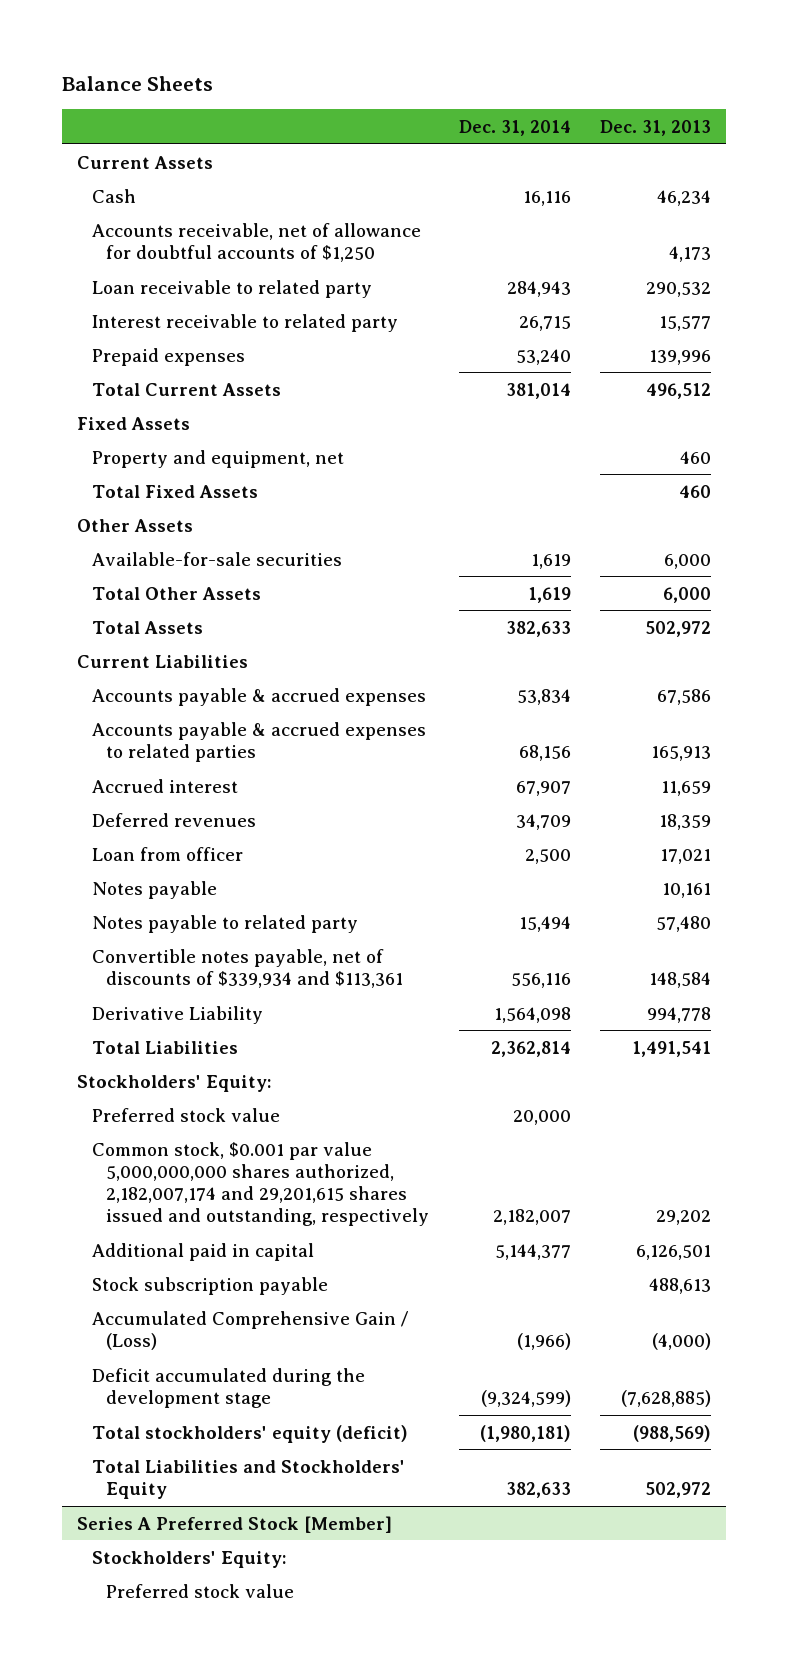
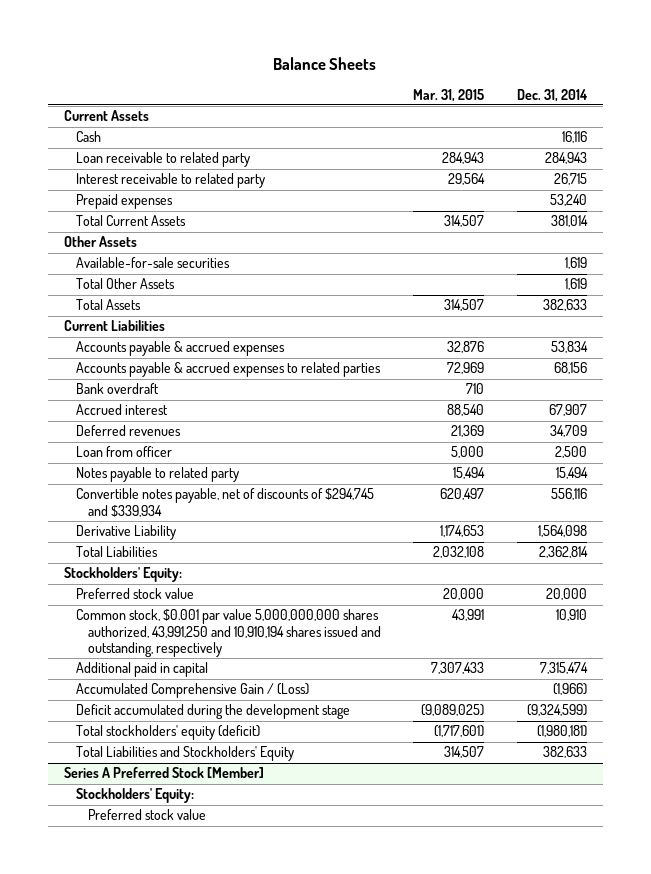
- | Dec. 31, 2014 | Dec. 31, 2013
+ | Mar. 31, 2015 | Dec. 31, 2014
- Accounts receivable, net of allowance for doubtful accounts of $1,250 | | 4,173
- Fixed Assets
- Property and equipment, net | | 460
- Total Fixed Assets | | 460
+ Bank overdraft | 710 |
- Notes payable | | 10,161
- Convertible notes payable, net of discounts of $339,934 and $113,361 | 556,116 | 148,584
+ Convertible notes payable, net of discounts of $294,745 and $339,934 | 620,497 | 556,116
- Common stock, $0.001 par value 5,000,000,000 shares authorized, 2,182,007,174 and 29,201,615 shares issued and outstanding, respectively | 2,182,007 | 29,202
- Additional paid in capital | 5,144,377 | 6,126,501
- Stock subscription payable | | 488,613
+ Common stock, $0.001 par value 5,000,000,000 shares authorized, 43,991,250 and 10,910,194 shares issued and outstanding, respectively | 43,991 | 10,910
+ Additional paid in capital | 7,307,433 | 7,315,474

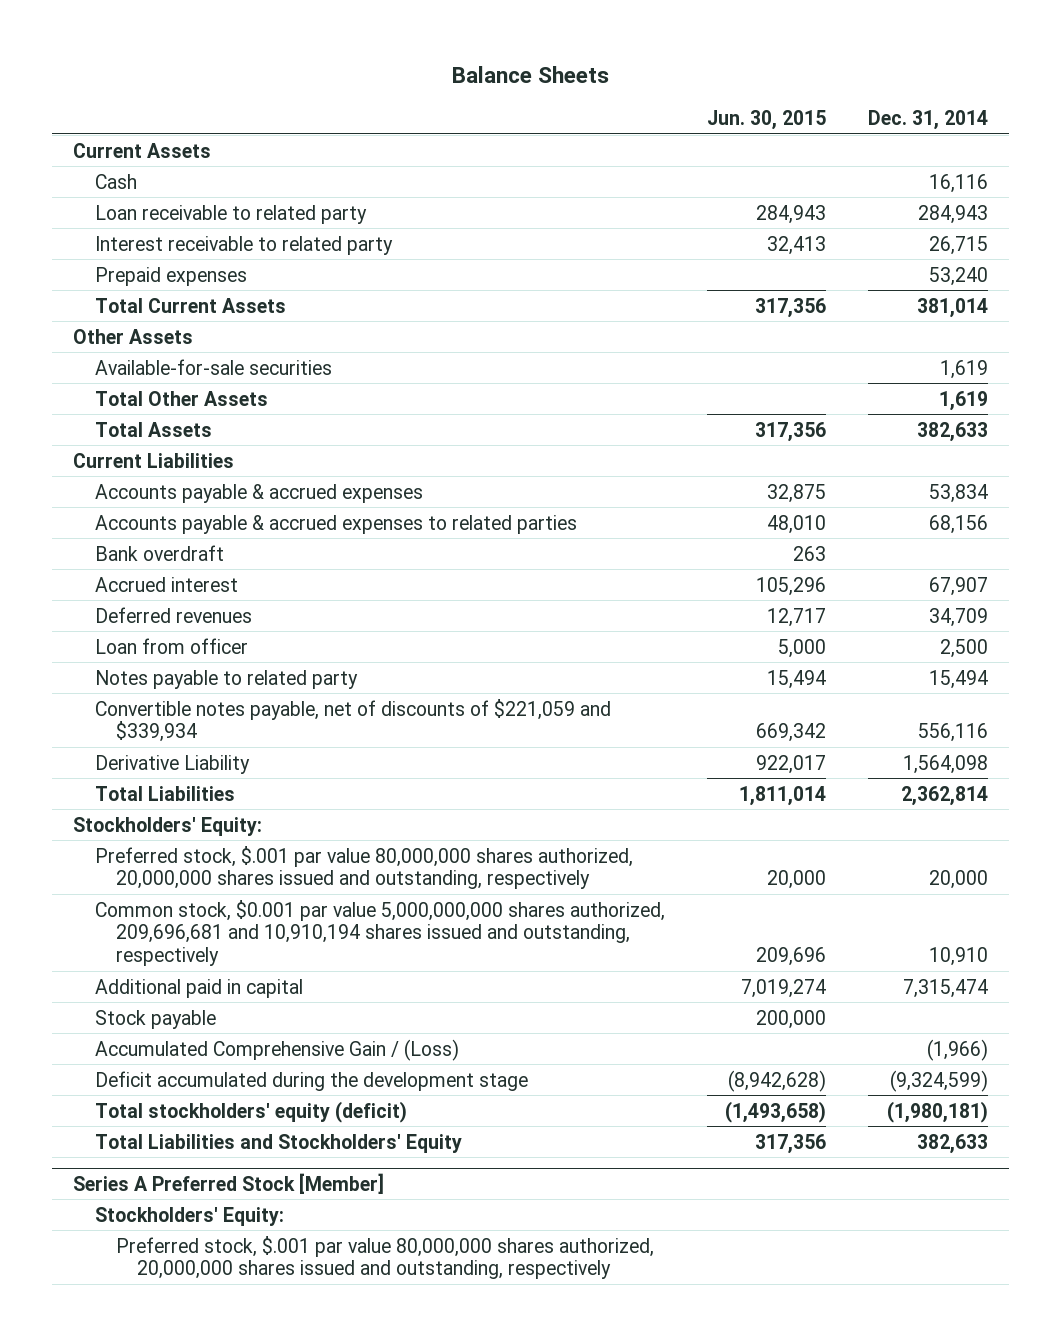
- | Mar. 31, 2015 | Dec. 31, 2014
+ | Jun. 30, 2015 | Dec. 31, 2014
- Convertible notes payable, net of discounts of $294,745 and $339,934 | 620,497 | 556,116
+ Convertible notes payable, net of discounts of $221,059 and $339,934 | 669,342 | 556,116
- Preferred stock value | 20,000 | 20,000
- Common stock, $0.001 par value 5,000,000,000 shares authorized, 43,991,250 and 10,910,194 shares issued and outstanding, respectively | 43,991 | 10,910
+ Preferred stock, $.001 par value 80,000,000 shares authorized, 20,000,000 shares issued and outstanding, respectively | 20,000 | 20,000
+ Common stock, $0.001 par value 5,000,000,000 shares authorized, 209,696,681 and 10,910,194 shares issued and outstanding, respectively | 209,696 | 10,910
+ Stock payable | 200,000 |
@ Series A Preferred Stock [Member]
- Preferred stock value
+ Preferred stock, $.001 par value 80,000,000 shares authorized, 20,000,000 shares issued and outstanding, respectively

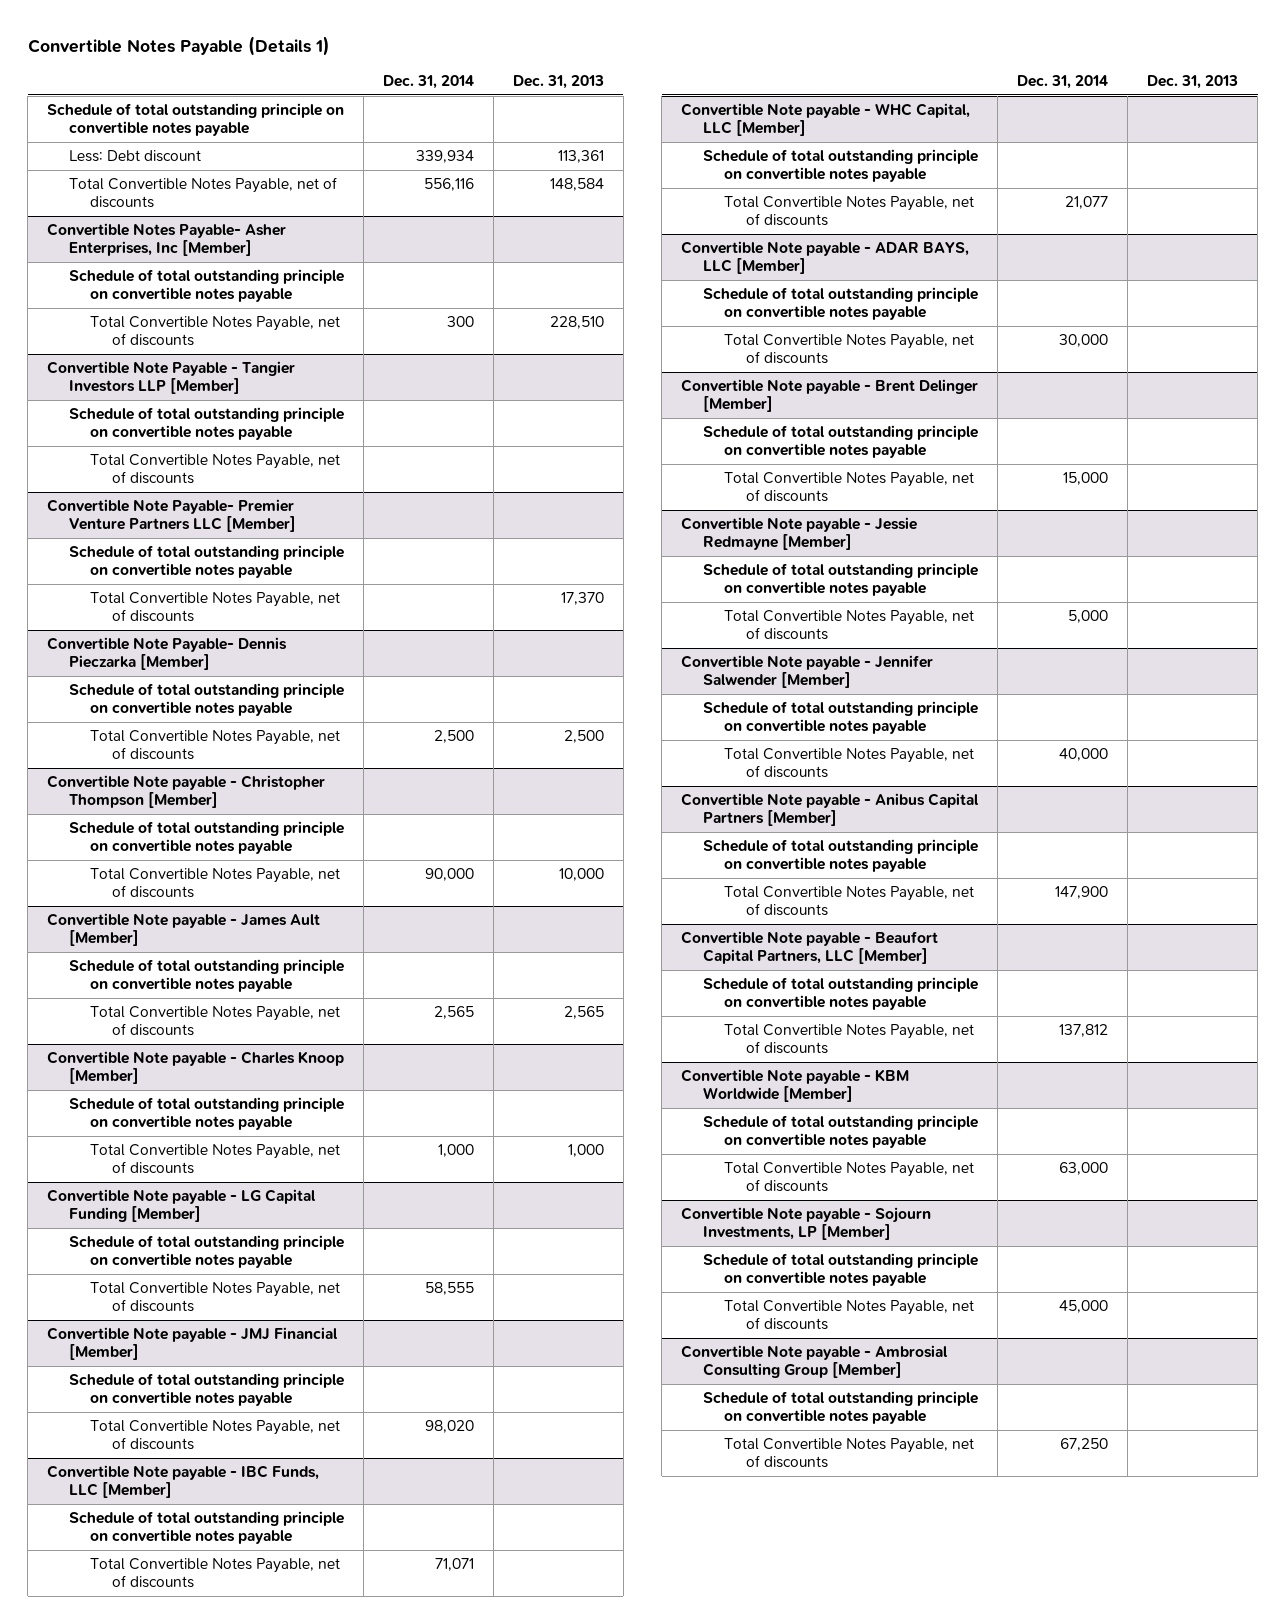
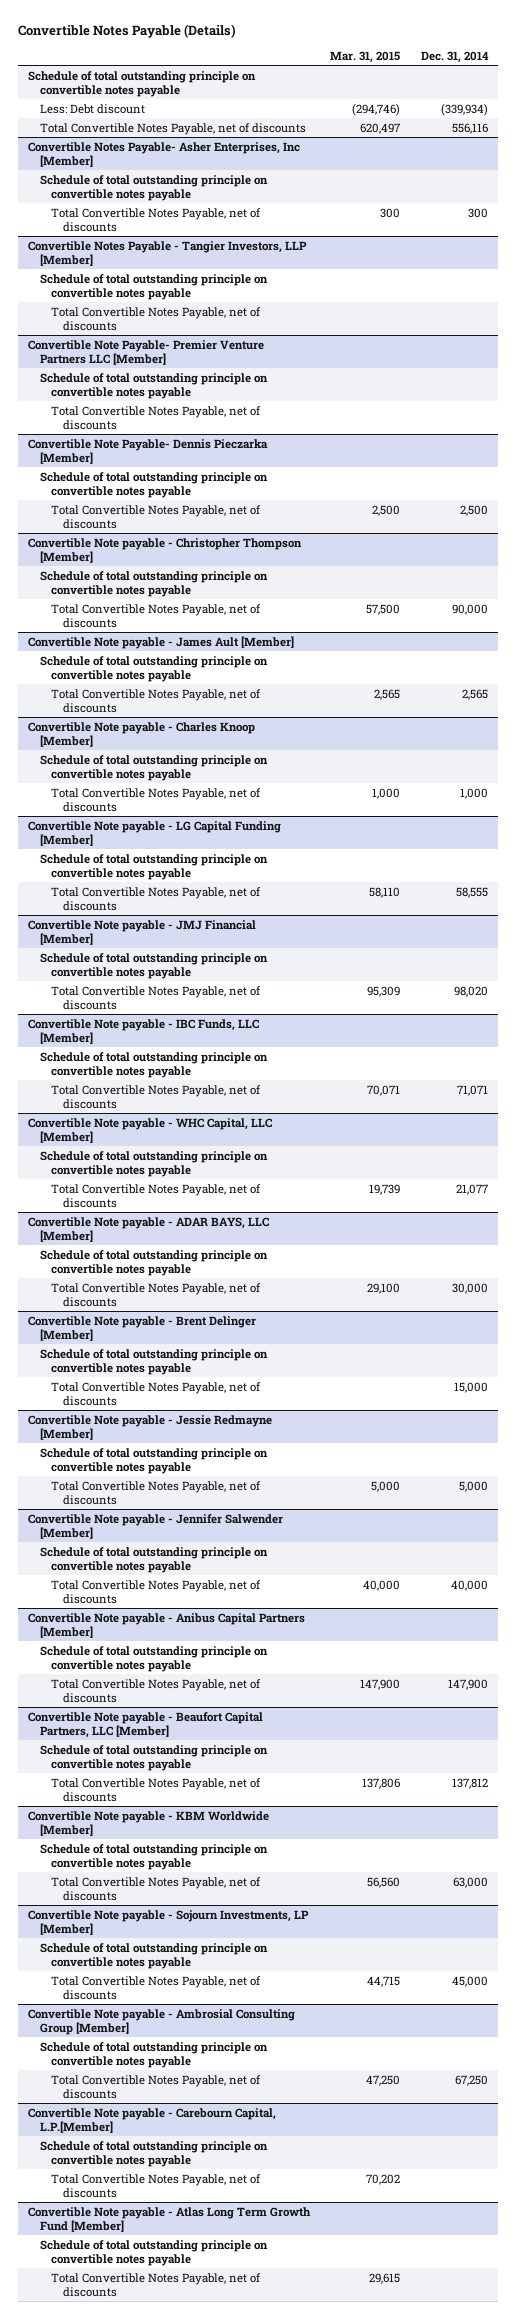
- Convertible Notes Payable (Details 1)
+ Convertible Notes Payable (Details)
- | Dec. 31, 2014 | Dec. 31, 2013
+ | Mar. 31, 2015 | Dec. 31, 2014
- Less: Debt discount | 339,934 | 113,361
+ Less: Debt discount | (294,746) | (339,934)
- Convertible Note Payable - Tangier Investors LLP [Member]
+ Convertible Notes Payable - Tangier Investors, LLP [Member]
+ Convertible Note payable - Carebourn Capital, L.P.[Member]
+ Schedule of total outstanding principle on convertible notes payable
+ Total Convertible Notes Payable, net of discounts | 70,202 |
+ Convertible Note payable - Atlas Long Term Growth Fund [Member]
+ Schedule of total outstanding principle on convertible notes payable
+ Total Convertible Notes Payable, net of discounts | 29,615 |

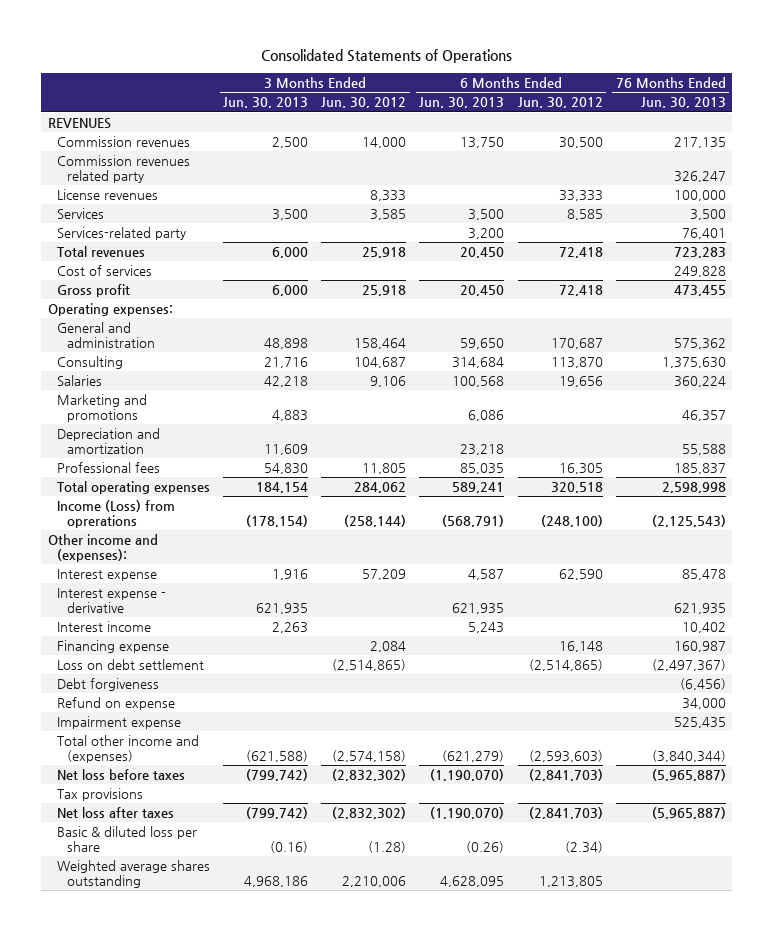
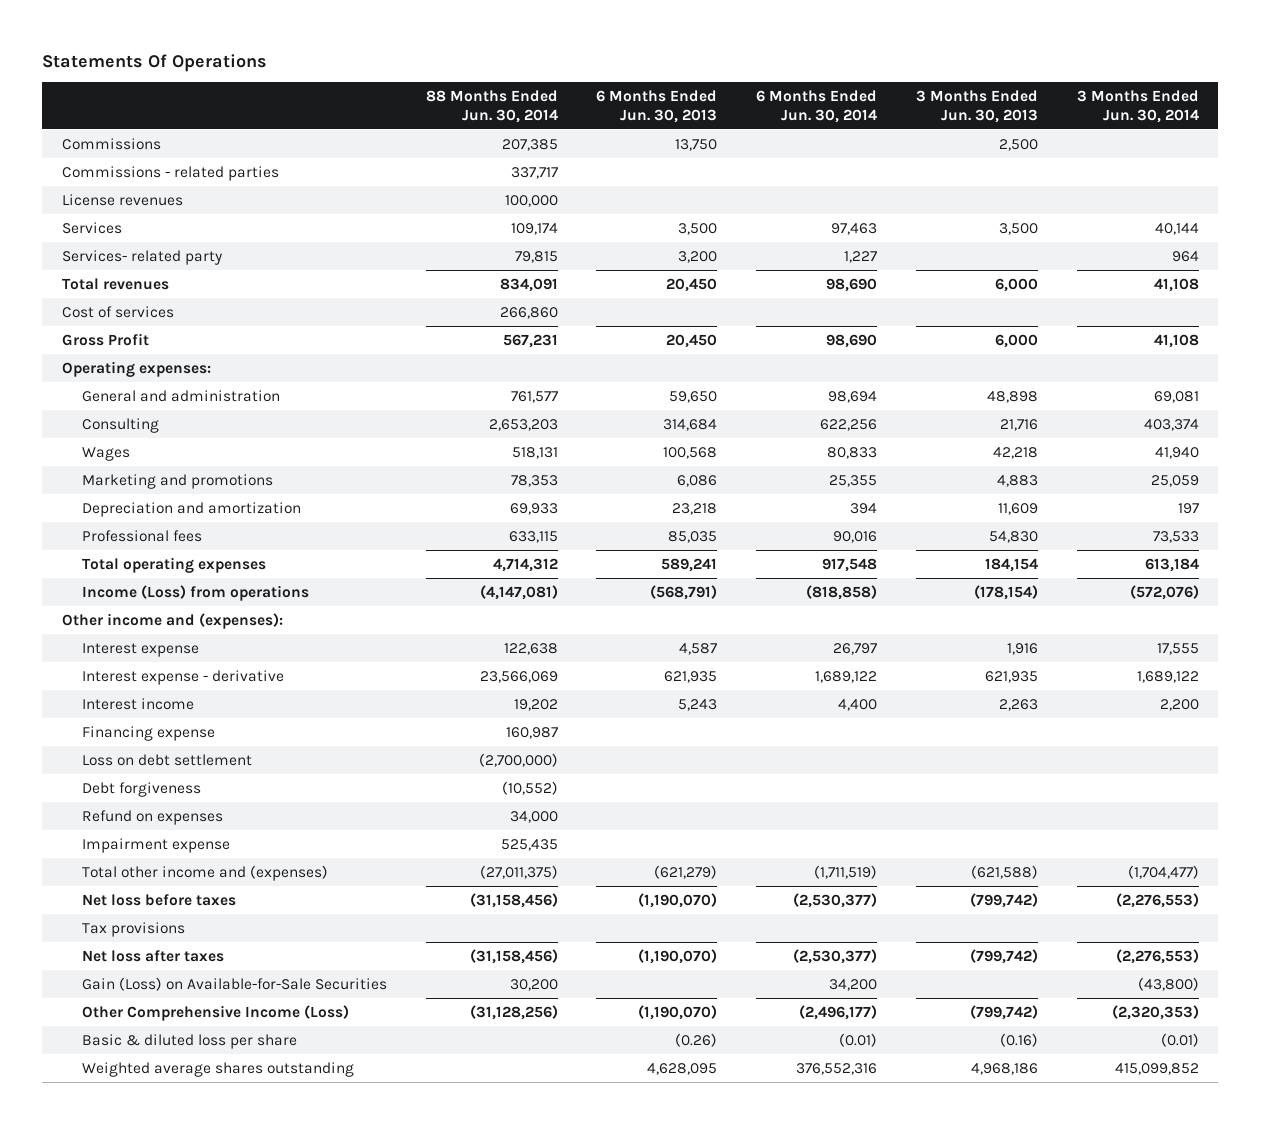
- Consolidated Statements of Operations
+ Statements Of Operations
- | 3 Months Ended Jun. 30, 2013 | 3 Months Ended Jun. 30, 2012 | 6 Months Ended Jun. 30, 2013 | 6 Months Ended Jun. 30, 2012 | 76 Months Ended Jun. 30, 2013
+ | 88 Months Ended Jun. 30, 2014 | 6 Months Ended Jun. 30, 2013 | 6 Months Ended Jun. 30, 2014 | 3 Months Ended Jun. 30, 2013 | 3 Months Ended Jun. 30, 2014
- REVENUES
- Commission revenues | 2,500 | 14,000 | 13,750 | 30,500 | 217,135
- Commission revenues related party | | | | | 326,247
+ Commissions | 207,385 | 13,750 | | 2,500 |
+ Commissions - related parties | 337,717 | | | |
- Services-related party | | | 3,200 | | 76,401
+ Services- related party | 79,815 | 3,200 | 1,227 | | 964
- Gross profit | 6,000 | 25,918 | 20,450 | 72,418 | 473,455
+ Gross Profit | 567,231 | 20,450 | 98,690 | 6,000 | 41,108
- Salaries | 42,218 | 9,106 | 100,568 | 19,656 | 360,224
+ Wages | 518,131 | 100,568 | 80,833 | 42,218 | 41,940
- Income (Loss) from oprerations | (178,154) | (258,144) | (568,791) | (248,100) | (2,125,543)
+ Income (Loss) from operations | (4,147,081) | (568,791) | (818,858) | (178,154) | (572,076)
- Refund on expense | | | | | 34,000
+ Refund on expenses | 34,000 | | | |
+ Gain (Loss) on Available-for-Sale Securities | 30,200 | | 34,200 | | (43,800)
+ Other Comprehensive Income (Loss) | (31,128,256) | (1,190,070) | (2,496,177) | (799,742) | (2,320,353)

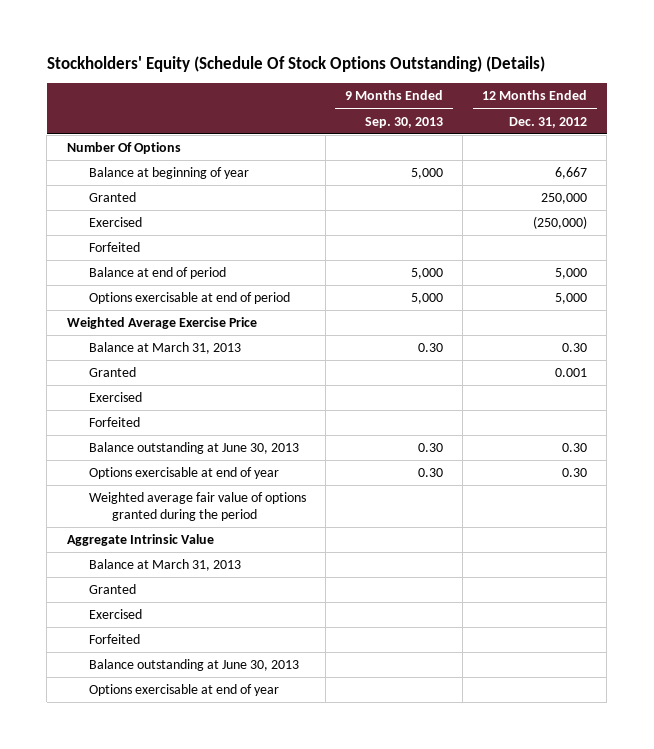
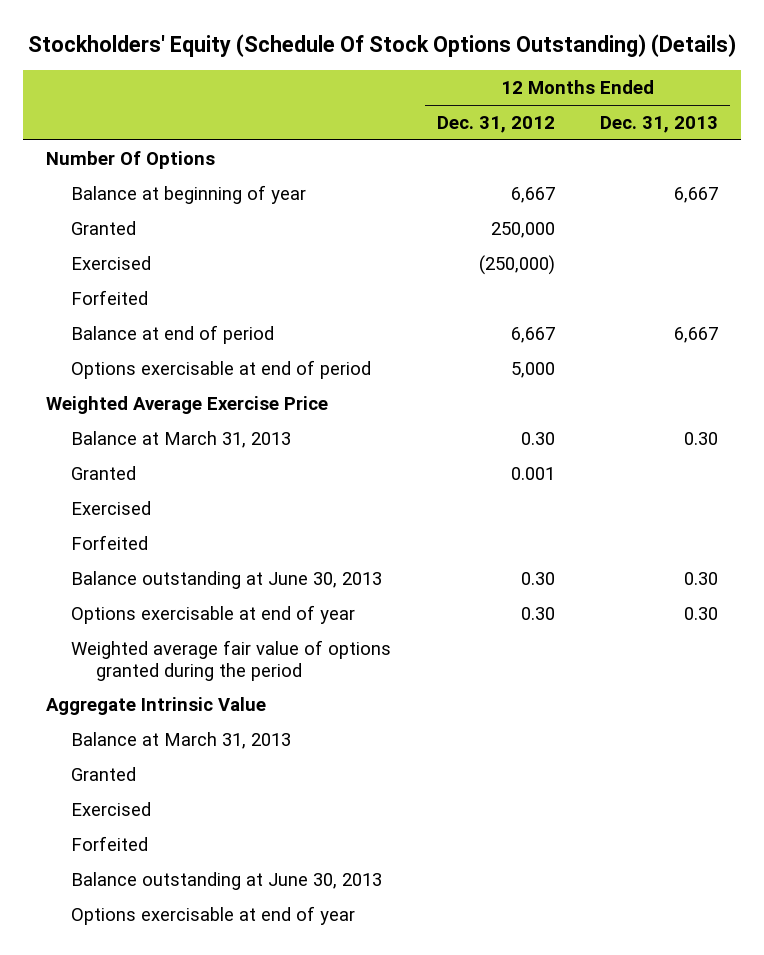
- | 9 Months Ended Sep. 30, 2013 | 12 Months Ended Dec. 31, 2012
+ | 12 Months Ended Dec. 31, 2012 | 12 Months Ended Dec. 31, 2013
- Balance at end of period | 5,000 | 5,000
+ Balance at end of period | 6,667 | 6,667

